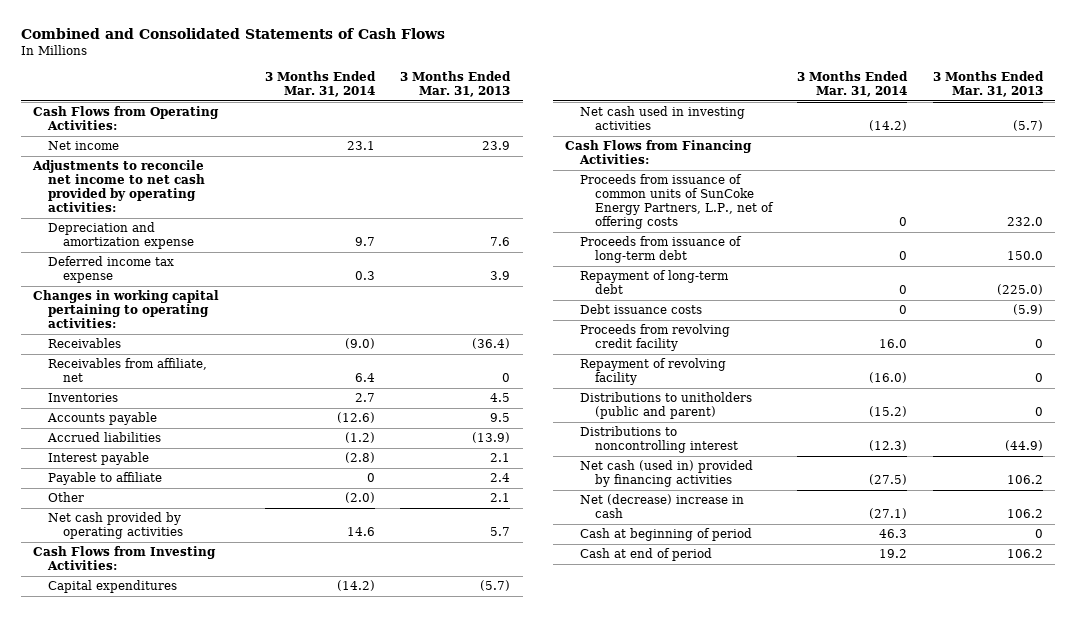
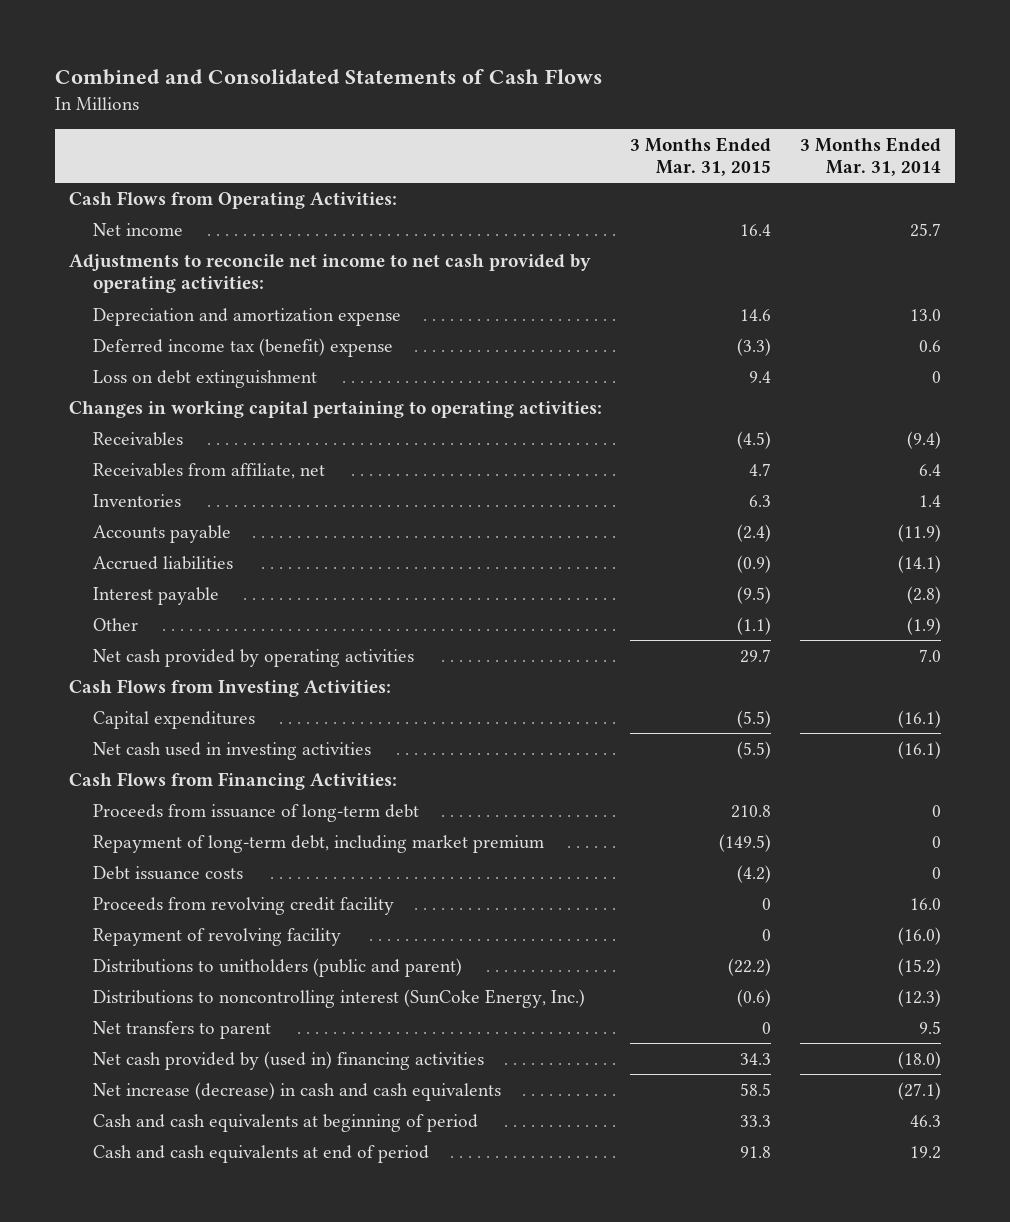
- | 3 Months Ended Mar. 31, 2014 | 3 Months Ended Mar. 31, 2013
+ | 3 Months Ended Mar. 31, 2015 | 3 Months Ended Mar. 31, 2014
- Net income | 23.1 | 23.9
+ Net income | 16.4 | 25.7
- Depreciation and amortization expense | 9.7 | 7.6
- Deferred income tax expense | 0.3 | 3.9
+ Depreciation and amortization expense | 14.6 | 13.0
+ Deferred income tax (benefit) expense | (3.3) | 0.6
+ Loss on debt extinguishment | 9.4 | 0
- Receivables | (9.0) | (36.4)
+ Receivables | (4.5) | (9.4)
- Inventories | 2.7 | 4.5
- Accounts payable | (12.6) | 9.5
- Accrued liabilities | (1.2) | (13.9)
+ Inventories | 6.3 | 1.4
+ Accounts payable | (2.4) | (11.9)
+ Accrued liabilities | (0.9) | (14.1)
- Payable to affiliate | 0 | 2.4
- Other | (2.0) | 2.1
- Net cash provided by operating activities | 14.6 | 5.7
+ Other | (1.1) | (1.9)
+ Net cash provided by operating activities | 29.7 | 7.0
- Capital expenditures | (14.2) | (5.7)
- Net cash used in investing activities | (14.2) | (5.7)
+ Capital expenditures | (5.5) | (16.1)
+ Net cash used in investing activities | (5.5) | (16.1)
- Proceeds from issuance of common units of SunCoke Energy Partners, L.P., net of offering costs | 0 | 232.0
- Repayment of long-term debt | 0 | (225.0)
+ Repayment of long-term debt, including market premium | (149.5) | 0
- Distributions to noncontrolling interest | (12.3) | (44.9)
- Net cash (used in) provided by financing activities | (27.5) | 106.2
- Net (decrease) increase in cash | (27.1) | 106.2
- Cash at beginning of period | 46.3 | 0
- Cash at end of period | 19.2 | 106.2
+ Distributions to noncontrolling interest (SunCoke Energy, Inc.) | (0.6) | (12.3)
+ Net transfers to parent | 0 | 9.5
+ Net cash provided by (used in) financing activities | 34.3 | (18.0)
+ Net increase (decrease) in cash and cash equivalents | 58.5 | (27.1)
+ Cash and cash equivalents at beginning of period | 33.3 | 46.3
+ Cash and cash equivalents at end of period | 91.8 | 19.2

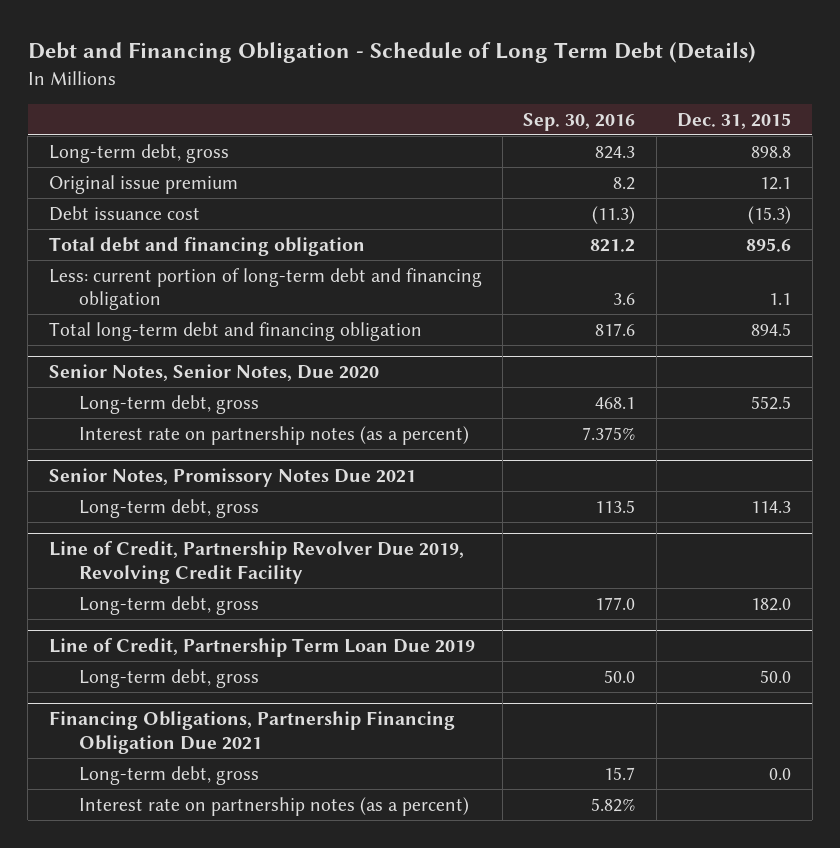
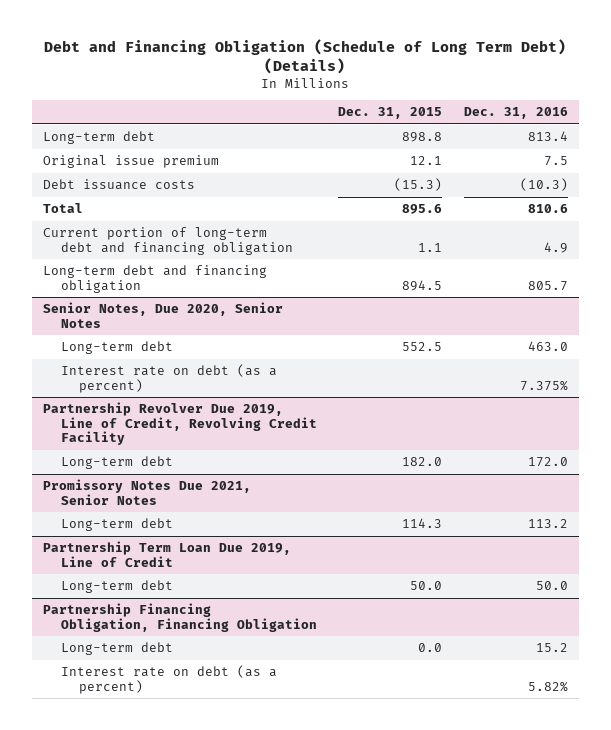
- Debt and Financing Obligation - Schedule of Long Term Debt (Details)
+ Debt and Financing Obligation (Schedule of Long Term Debt) (Details)
- | Sep. 30, 2016 | Dec. 31, 2015
+ | Dec. 31, 2015 | Dec. 31, 2016
- Long-term debt, gross | 824.3 | 898.8
+ Long-term debt | 898.8 | 813.4
- Debt issuance cost | (11.3) | (15.3)
- Total debt and financing obligation | 821.2 | 895.6
- Less: current portion of long-term debt and financing obligation | 3.6 | 1.1
- Total long-term debt and financing obligation | 817.6 | 894.5
- Senior Notes, Senior Notes, Due 2020
- Long-term debt, gross | 468.1 | 552.5
- Interest rate on partnership notes (as a percent) | 7.375% |
- Senior Notes, Promissory Notes Due 2021
- Long-term debt, gross | 113.5 | 114.3
- Line of Credit, Partnership Revolver Due 2019, Revolving Credit Facility
- Long-term debt, gross | 177.0 | 182.0
- Line of Credit, Partnership Term Loan Due 2019
- Long-term debt, gross | 50.0 | 50.0
- Financing Obligations, Partnership Financing Obligation Due 2021
- Long-term debt, gross | 15.7 | 0.0
- Interest rate on partnership notes (as a percent) | 5.82% |
+ Debt issuance costs | (15.3) | (10.3)
+ Total | 895.6 | 810.6
+ Current portion of long-term debt and financing obligation | 1.1 | 4.9
+ Long-term debt and financing obligation | 894.5 | 805.7
+ Senior Notes, Due 2020, Senior Notes
+ Long-term debt | 552.5 | 463.0
+ Interest rate on debt (as a percent) | | 7.375%
+ Partnership Revolver Due 2019, Line of Credit, Revolving Credit Facility
+ Long-term debt | 182.0 | 172.0
+ Promissory Notes Due 2021, Senior Notes
+ Long-term debt | 114.3 | 113.2
+ Partnership Term Loan Due 2019, Line of Credit
+ Long-term debt | 50.0 | 50.0
+ Partnership Financing Obligation, Financing Obligation
+ Long-term debt | 0.0 | 15.2
+ Interest rate on debt (as a percent) | | 5.82%

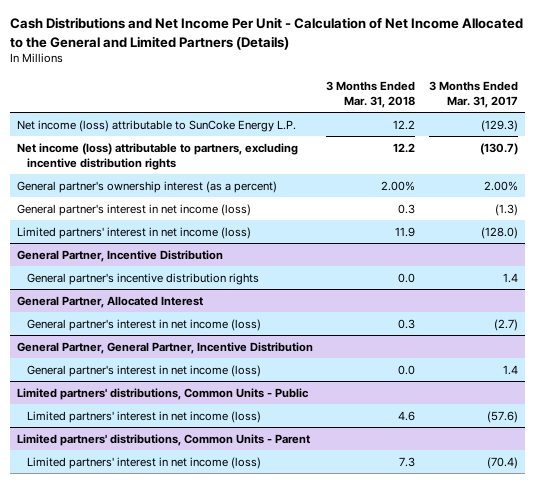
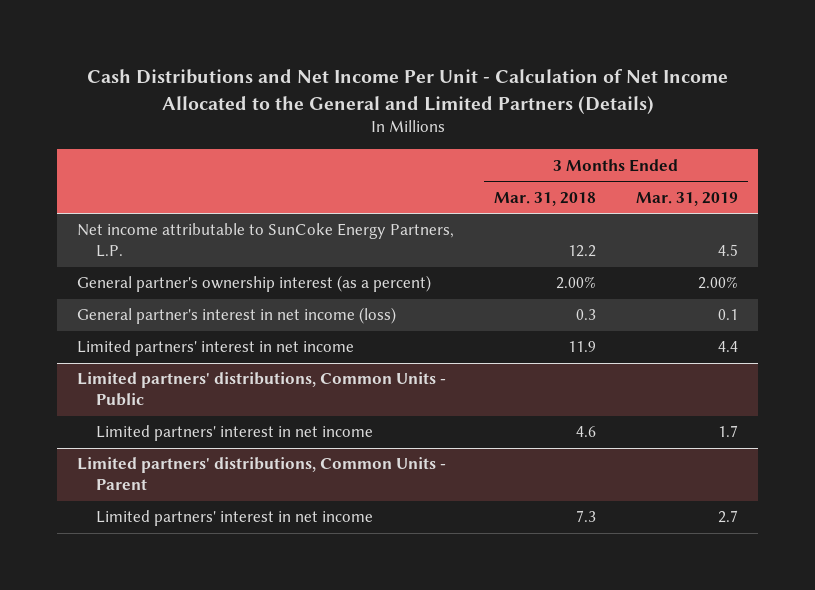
- | 3 Months Ended Mar. 31, 2018 | 3 Months Ended Mar. 31, 2017
+ | 3 Months Ended Mar. 31, 2018 | 3 Months Ended Mar. 31, 2019
- Net income (loss) attributable to SunCoke Energy L.P. | 12.2 | (129.3)
- Net income (loss) attributable to partners, excluding incentive distribution rights | 12.2 | (130.7)
+ Net income attributable to SunCoke Energy Partners, L.P. | 12.2 | 4.5
- Limited partners' interest in net income (loss) | 11.9 | (128.0)
- General Partner, Incentive Distribution
- General partner's incentive distribution rights | 0.0 | 1.4
- General Partner, Allocated Interest
- General partner's interest in net income (loss) | 0.3 | (2.7)
- General Partner, General Partner, Incentive Distribution
- General partner's interest in net income (loss) | 0.0 | 1.4
+ Limited partners' interest in net income | 11.9 | 4.4
@ Limited partners' distributions, Common Units - Public
- Limited partners' interest in net income (loss) | 4.6 | (57.6)
+ Limited partners' interest in net income | 4.6 | 1.7
@ Limited partners' distributions, Common Units - Parent
- Limited partners' interest in net income (loss) | 7.3 | (70.4)
+ Limited partners' interest in net income | 7.3 | 2.7

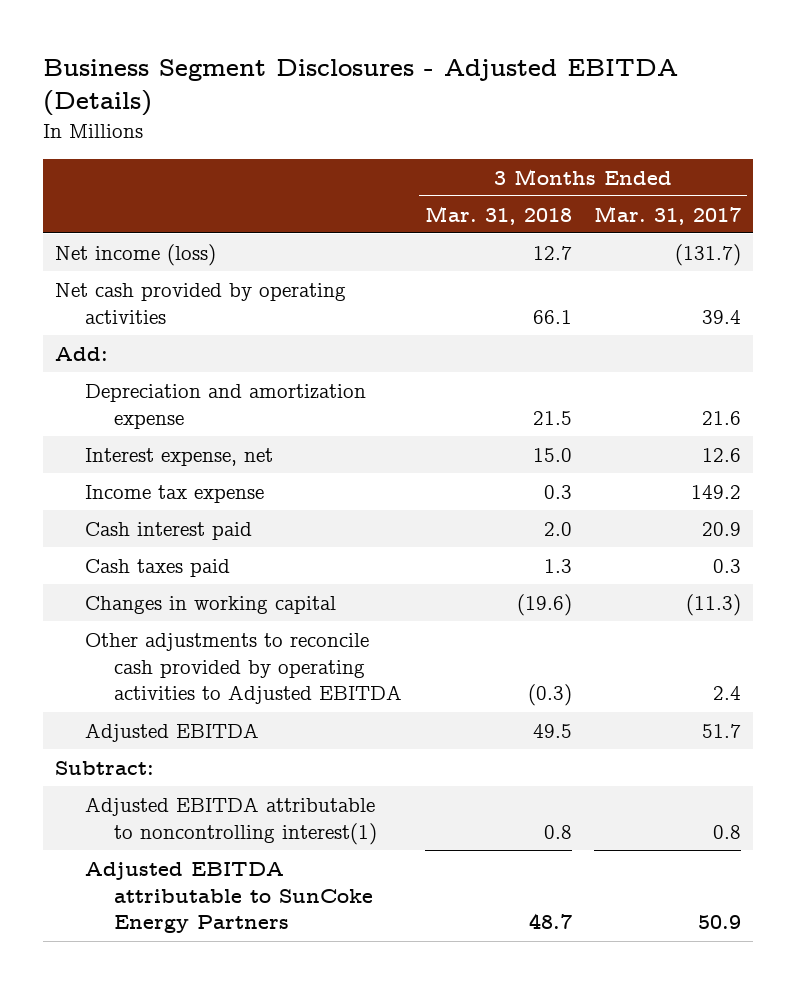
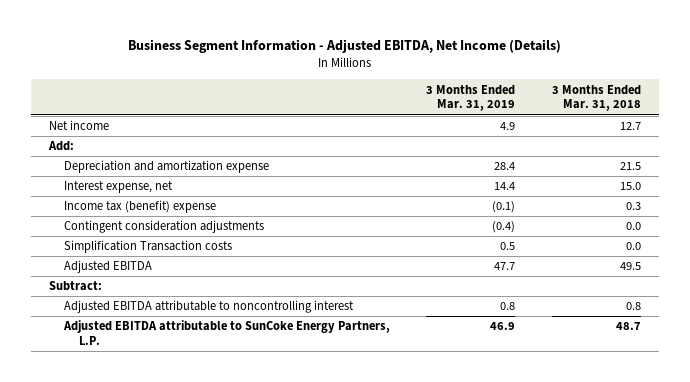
- Business Segment Disclosures - Adjusted EBITDA (Details)
+ Business Segment Information - Adjusted EBITDA, Net Income (Details)
- | 3 Months Ended Mar. 31, 2018 | 3 Months Ended Mar. 31, 2017
+ | 3 Months Ended Mar. 31, 2019 | 3 Months Ended Mar. 31, 2018
- Net income (loss) | 12.7 | (131.7)
- Net cash provided by operating activities | 66.1 | 39.4
+ Net income | 4.9 | 12.7
- Income tax expense | 0.3 | 149.2
- Cash interest paid | 2.0 | 20.9
- Cash taxes paid | 1.3 | 0.3
- Changes in working capital | (19.6) | (11.3)
- Other adjustments to reconcile cash provided by operating activities to Adjusted EBITDA | (0.3) | 2.4
+ Income tax (benefit) expense | (0.1) | 0.3
+ Contingent consideration adjustments | (0.4) | 0.0
+ Simplification Transaction costs | 0.5 | 0.0
- Adjusted EBITDA attributable to noncontrolling interest(1) | 0.8 | 0.8
- Adjusted EBITDA attributable to SunCoke Energy Partners | 48.7 | 50.9
+ Adjusted EBITDA attributable to noncontrolling interest | 0.8 | 0.8
+ Adjusted EBITDA attributable to SunCoke Energy Partners, L.P. | 46.9 | 48.7

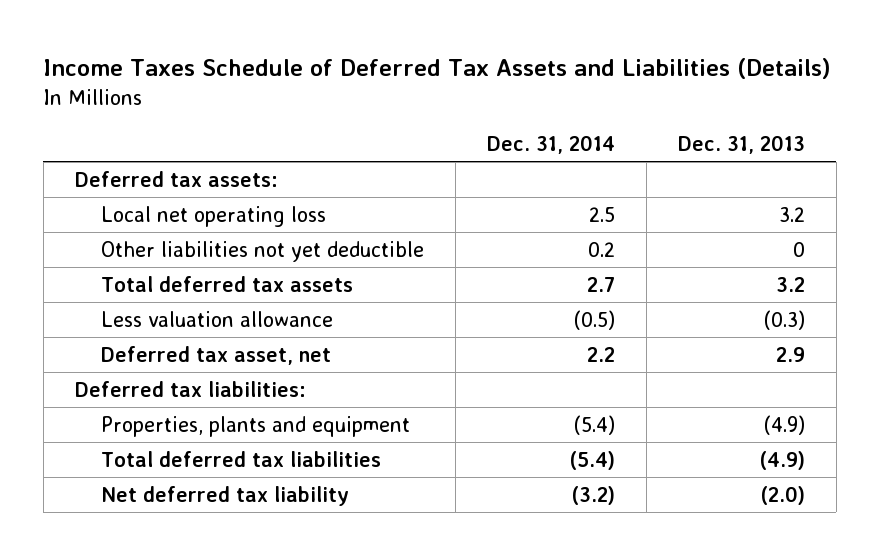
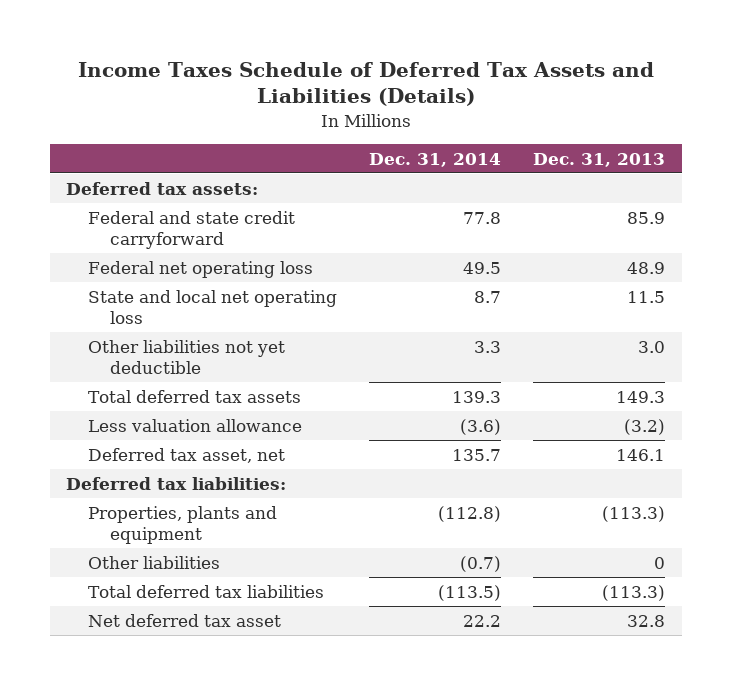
- Local net operating loss | 2.5 | 3.2
- Other liabilities not yet deductible | 0.2 | 0
- Total deferred tax assets | 2.7 | 3.2
- Less valuation allowance | (0.5) | (0.3)
- Deferred tax asset, net | 2.2 | 2.9
+ Federal and state credit carryforward | 77.8 | 85.9
+ Federal net operating loss | 49.5 | 48.9
+ State and local net operating loss | 8.7 | 11.5
+ Other liabilities not yet deductible | 3.3 | 3.0
+ Total deferred tax assets | 139.3 | 149.3
+ Less valuation allowance | (3.6) | (3.2)
+ Deferred tax asset, net | 135.7 | 146.1
- Properties, plants and equipment | (5.4) | (4.9)
- Total deferred tax liabilities | (5.4) | (4.9)
- Net deferred tax liability | (3.2) | (2.0)
+ Properties, plants and equipment | (112.8) | (113.3)
+ Other liabilities | (0.7) | 0
+ Total deferred tax liabilities | (113.5) | (113.3)
+ Net deferred tax asset | 22.2 | 32.8

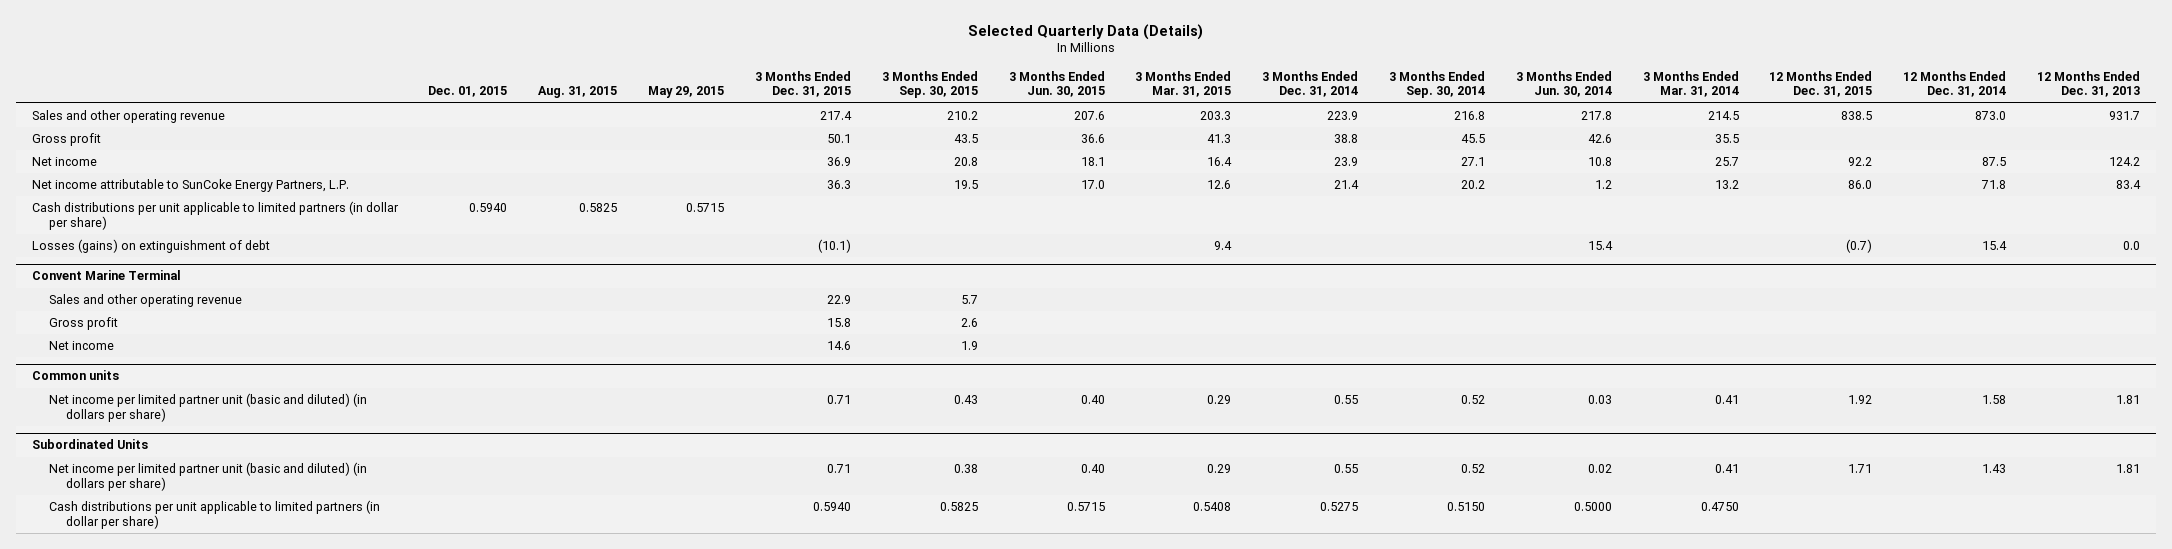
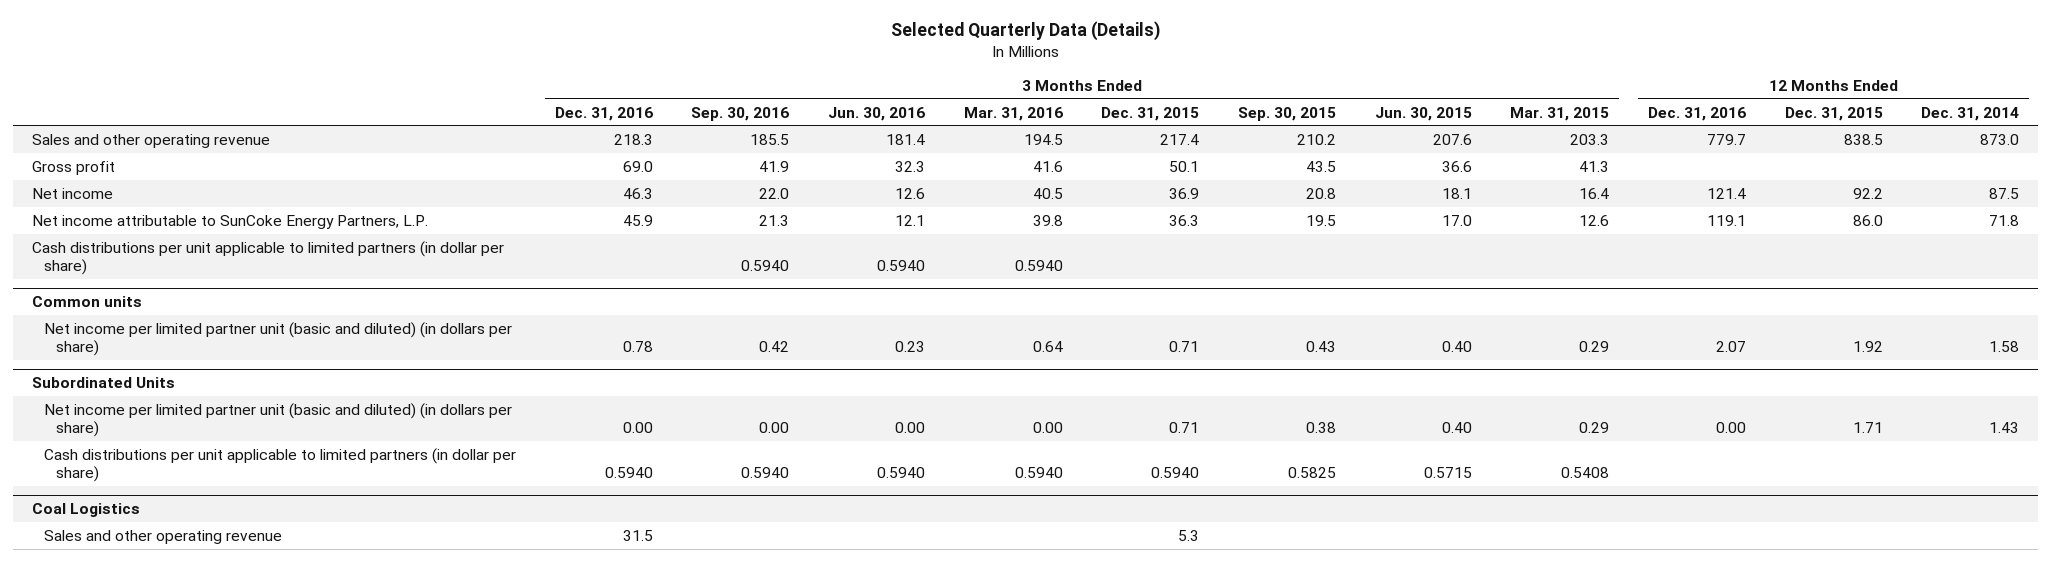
- | Dec. 01, 2015 | Aug. 31, 2015 | May 29, 2015 | 3 Months Ended Dec. 31, 2015 | 3 Months Ended Sep. 30, 2015 | 3 Months Ended Jun. 30, 2015 | 3 Months Ended Mar. 31, 2015 | 3 Months Ended Dec. 31, 2014 | 3 Months Ended Sep. 30, 2014 | 3 Months Ended Jun. 30, 2014 | 3 Months Ended Mar. 31, 2014 | 12 Months Ended Dec. 31, 2015 | 12 Months Ended Dec. 31, 2014 | 12 Months Ended Dec. 31, 2013
+ | 3 Months Ended Dec. 31, 2016 | 3 Months Ended Sep. 30, 2016 | 3 Months Ended Jun. 30, 2016 | 3 Months Ended Mar. 31, 2016 | 3 Months Ended Dec. 31, 2015 | 3 Months Ended Sep. 30, 2015 | 3 Months Ended Jun. 30, 2015 | 3 Months Ended Mar. 31, 2015 | 12 Months Ended Dec. 31, 2016 | 12 Months Ended Dec. 31, 2015 | 12 Months Ended Dec. 31, 2014
- Losses (gains) on extinguishment of debt | | | | (10.1) | | | 9.4 | | | 15.4 | | (0.7) | 15.4 | 0.0
- Convent Marine Terminal
- Sales and other operating revenue | | | | 22.9 | 5.7 | | | | | | | | |
- Gross profit | | | | 15.8 | 2.6 | | | | | | | | |
- Net income | | | | 14.6 | 1.9 | | | | | | | | |
+ Coal Logistics
+ Sales and other operating revenue | 31.5 | | | | 5.3 | | | | | |

